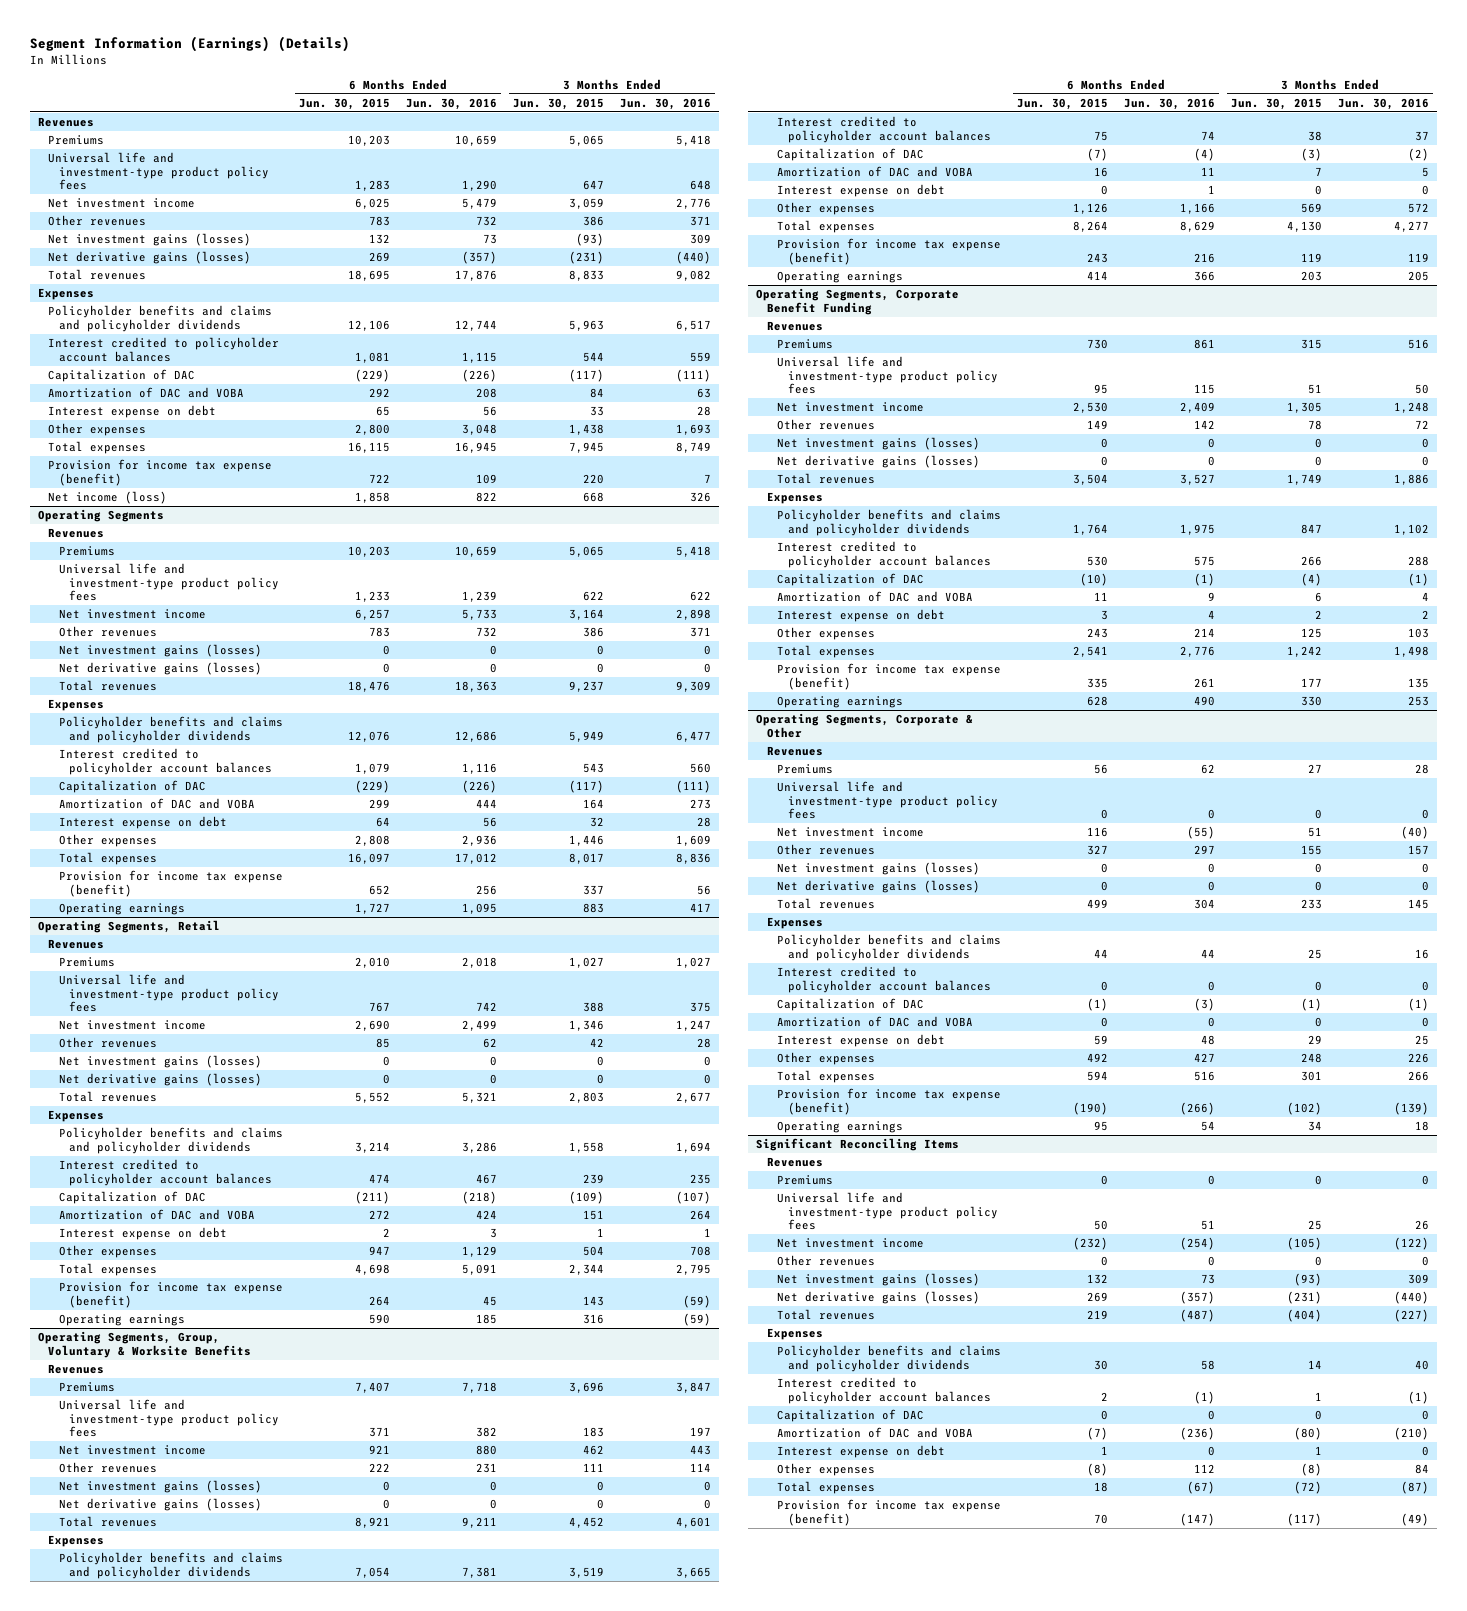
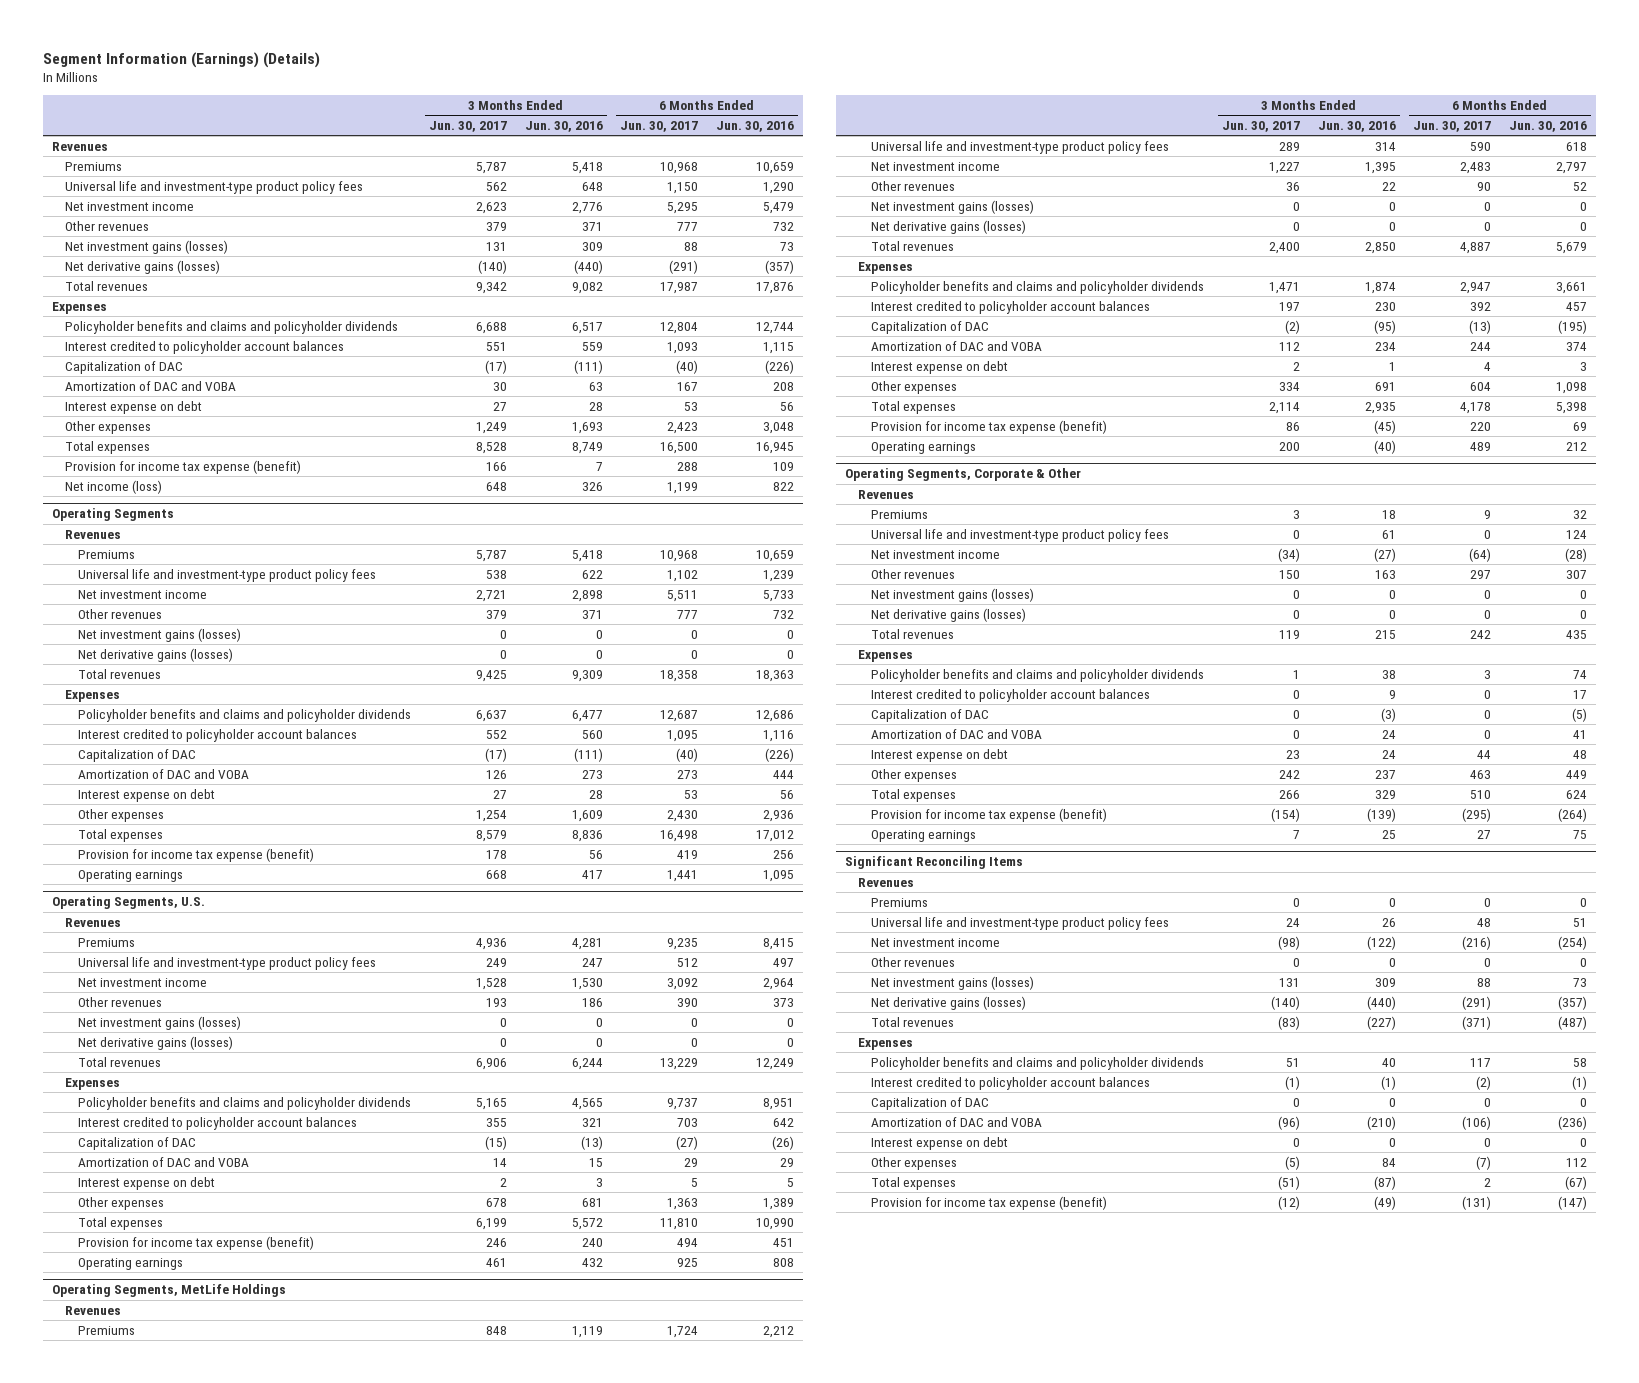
- | 6 Months Ended Jun. 30, 2015 | 6 Months Ended Jun. 30, 2016 | 3 Months Ended Jun. 30, 2015 | 3 Months Ended Jun. 30, 2016
+ | 3 Months Ended Jun. 30, 2017 | 3 Months Ended Jun. 30, 2016 | 6 Months Ended Jun. 30, 2017 | 6 Months Ended Jun. 30, 2016
- Operating Segments, Retail
- Revenues
- Premiums | 2,010 | 2,018 | 1,027 | 1,027
- Universal life and investment-type product policy fees | 767 | 742 | 388 | 375
- Net investment income | 2,690 | 2,499 | 1,346 | 1,247
- Other revenues | 85 | 62 | 42 | 28
- Net investment gains (losses) | 0 | 0 | 0 | 0
- Net derivative gains (losses) | 0 | 0 | 0 | 0
- Total revenues | 5,552 | 5,321 | 2,803 | 2,677
- Expenses
- Policyholder benefits and claims and policyholder dividends | 3,214 | 3,286 | 1,558 | 1,694
- Interest credited to policyholder account balances | 474 | 467 | 239 | 235
- Capitalization of DAC | (211) | (218) | (109) | (107)
- Amortization of DAC and VOBA | 272 | 424 | 151 | 264
- Interest expense on debt | 2 | 3 | 1 | 1
- Other expenses | 947 | 1,129 | 504 | 708
- Total expenses | 4,698 | 5,091 | 2,344 | 2,795
- Provision for income tax expense (benefit) | 264 | 45 | 143 | (59)
- Operating earnings | 590 | 185 | 316 | (59)
- Operating Segments, Group, Voluntary & Worksite Benefits
+ Operating Segments, U.S.
- Premiums | 7,407 | 7,718 | 3,696 | 3,847
- Universal life and investment-type product policy fees | 371 | 382 | 183 | 197
- Net investment income | 921 | 880 | 462 | 443
- Other revenues | 222 | 231 | 111 | 114
+ Premiums | 4,936 | 4,281 | 9,235 | 8,415
+ Universal life and investment-type product policy fees | 249 | 247 | 512 | 497
+ Net investment income | 1,528 | 1,530 | 3,092 | 2,964
+ Other revenues | 193 | 186 | 390 | 373
- Total revenues | 8,921 | 9,211 | 4,452 | 4,601
+ Total revenues | 6,906 | 6,244 | 13,229 | 12,249
- Policyholder benefits and claims and policyholder dividends | 7,054 | 7,381 | 3,519 | 3,665
- Interest credited to policyholder account balances | 75 | 74 | 38 | 37
- Capitalization of DAC | (7) | (4) | (3) | (2)
- Amortization of DAC and VOBA | 16 | 11 | 7 | 5
- Interest expense on debt | 0 | 1 | 0 | 0
- Other expenses | 1,126 | 1,166 | 569 | 572
- Total expenses | 8,264 | 8,629 | 4,130 | 4,277
- Provision for income tax expense (benefit) | 243 | 216 | 119 | 119
- Operating earnings | 414 | 366 | 203 | 205
- Operating Segments, Corporate Benefit Funding
+ Policyholder benefits and claims and policyholder dividends | 5,165 | 4,565 | 9,737 | 8,951
+ Interest credited to policyholder account balances | 355 | 321 | 703 | 642
+ Capitalization of DAC | (15) | (13) | (27) | (26)
+ Amortization of DAC and VOBA | 14 | 15 | 29 | 29
+ Interest expense on debt | 2 | 3 | 5 | 5
+ Other expenses | 678 | 681 | 1,363 | 1,389
+ Total expenses | 6,199 | 5,572 | 11,810 | 10,990
+ Provision for income tax expense (benefit) | 246 | 240 | 494 | 451
+ Operating earnings | 461 | 432 | 925 | 808
+ Operating Segments, MetLife Holdings
- Premiums | 730 | 861 | 315 | 516
- Universal life and investment-type product policy fees | 95 | 115 | 51 | 50
- Net investment income | 2,530 | 2,409 | 1,305 | 1,248
- Other revenues | 149 | 142 | 78 | 72
+ Premiums | 848 | 1,119 | 1,724 | 2,212
+ Universal life and investment-type product policy fees | 289 | 314 | 590 | 618
+ Net investment income | 1,227 | 1,395 | 2,483 | 2,797
+ Other revenues | 36 | 22 | 90 | 52
- Total revenues | 3,504 | 3,527 | 1,749 | 1,886
+ Total revenues | 2,400 | 2,850 | 4,887 | 5,679
- Policyholder benefits and claims and policyholder dividends | 1,764 | 1,975 | 847 | 1,102
- Interest credited to policyholder account balances | 530 | 575 | 266 | 288
- Capitalization of DAC | (10) | (1) | (4) | (1)
- Amortization of DAC and VOBA | 11 | 9 | 6 | 4
- Interest expense on debt | 3 | 4 | 2 | 2
- Other expenses | 243 | 214 | 125 | 103
- Total expenses | 2,541 | 2,776 | 1,242 | 1,498
- Provision for income tax expense (benefit) | 335 | 261 | 177 | 135
- Operating earnings | 628 | 490 | 330 | 253
+ Policyholder benefits and claims and policyholder dividends | 1,471 | 1,874 | 2,947 | 3,661
+ Interest credited to policyholder account balances | 197 | 230 | 392 | 457
+ Capitalization of DAC | (2) | (95) | (13) | (195)
+ Amortization of DAC and VOBA | 112 | 234 | 244 | 374
+ Interest expense on debt | 2 | 1 | 4 | 3
+ Other expenses | 334 | 691 | 604 | 1,098
+ Total expenses | 2,114 | 2,935 | 4,178 | 5,398
+ Provision for income tax expense (benefit) | 86 | (45) | 220 | 69
+ Operating earnings | 200 | (40) | 489 | 212
@ Operating Segments, Corporate & Other
- Premiums | 56 | 62 | 27 | 28
- Universal life and investment-type product policy fees | 0 | 0 | 0 | 0
- Net investment income | 116 | (55) | 51 | (40)
- Other revenues | 327 | 297 | 155 | 157
+ Premiums | 3 | 18 | 9 | 32
+ Universal life and investment-type product policy fees | 0 | 61 | 0 | 124
+ Net investment income | (34) | (27) | (64) | (28)
+ Other revenues | 150 | 163 | 297 | 307
- Total revenues | 499 | 304 | 233 | 145
+ Total revenues | 119 | 215 | 242 | 435
- Policyholder benefits and claims and policyholder dividends | 44 | 44 | 25 | 16
- Interest credited to policyholder account balances | 0 | 0 | 0 | 0
- Capitalization of DAC | (1) | (3) | (1) | (1)
- Amortization of DAC and VOBA | 0 | 0 | 0 | 0
- Interest expense on debt | 59 | 48 | 29 | 25
- Other expenses | 492 | 427 | 248 | 226
- Total expenses | 594 | 516 | 301 | 266
- Provision for income tax expense (benefit) | (190) | (266) | (102) | (139)
- Operating earnings | 95 | 54 | 34 | 18
+ Policyholder benefits and claims and policyholder dividends | 1 | 38 | 3 | 74
+ Interest credited to policyholder account balances | 0 | 9 | 0 | 17
+ Capitalization of DAC | 0 | (3) | 0 | (5)
+ Amortization of DAC and VOBA | 0 | 24 | 0 | 41
+ Interest expense on debt | 23 | 24 | 44 | 48
+ Other expenses | 242 | 237 | 463 | 449
+ Total expenses | 266 | 329 | 510 | 624
+ Provision for income tax expense (benefit) | (154) | (139) | (295) | (264)
+ Operating earnings | 7 | 25 | 27 | 75

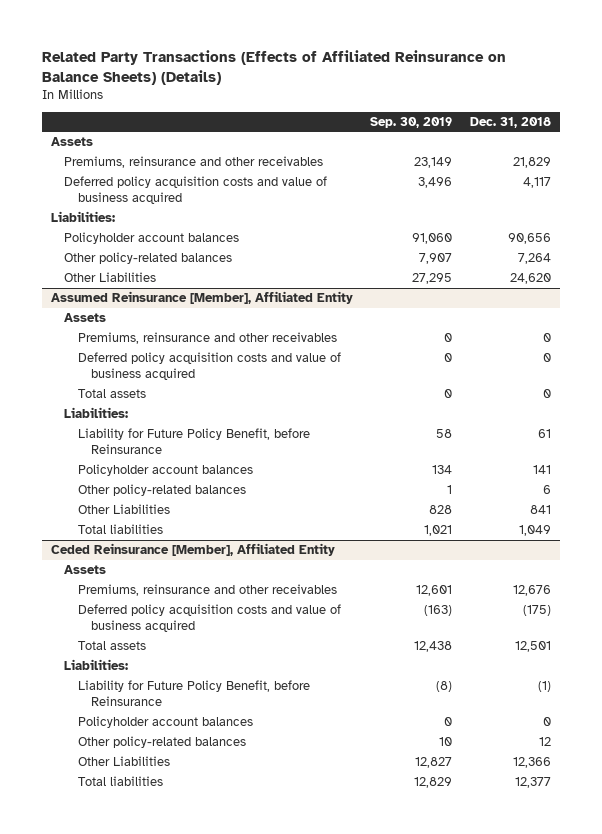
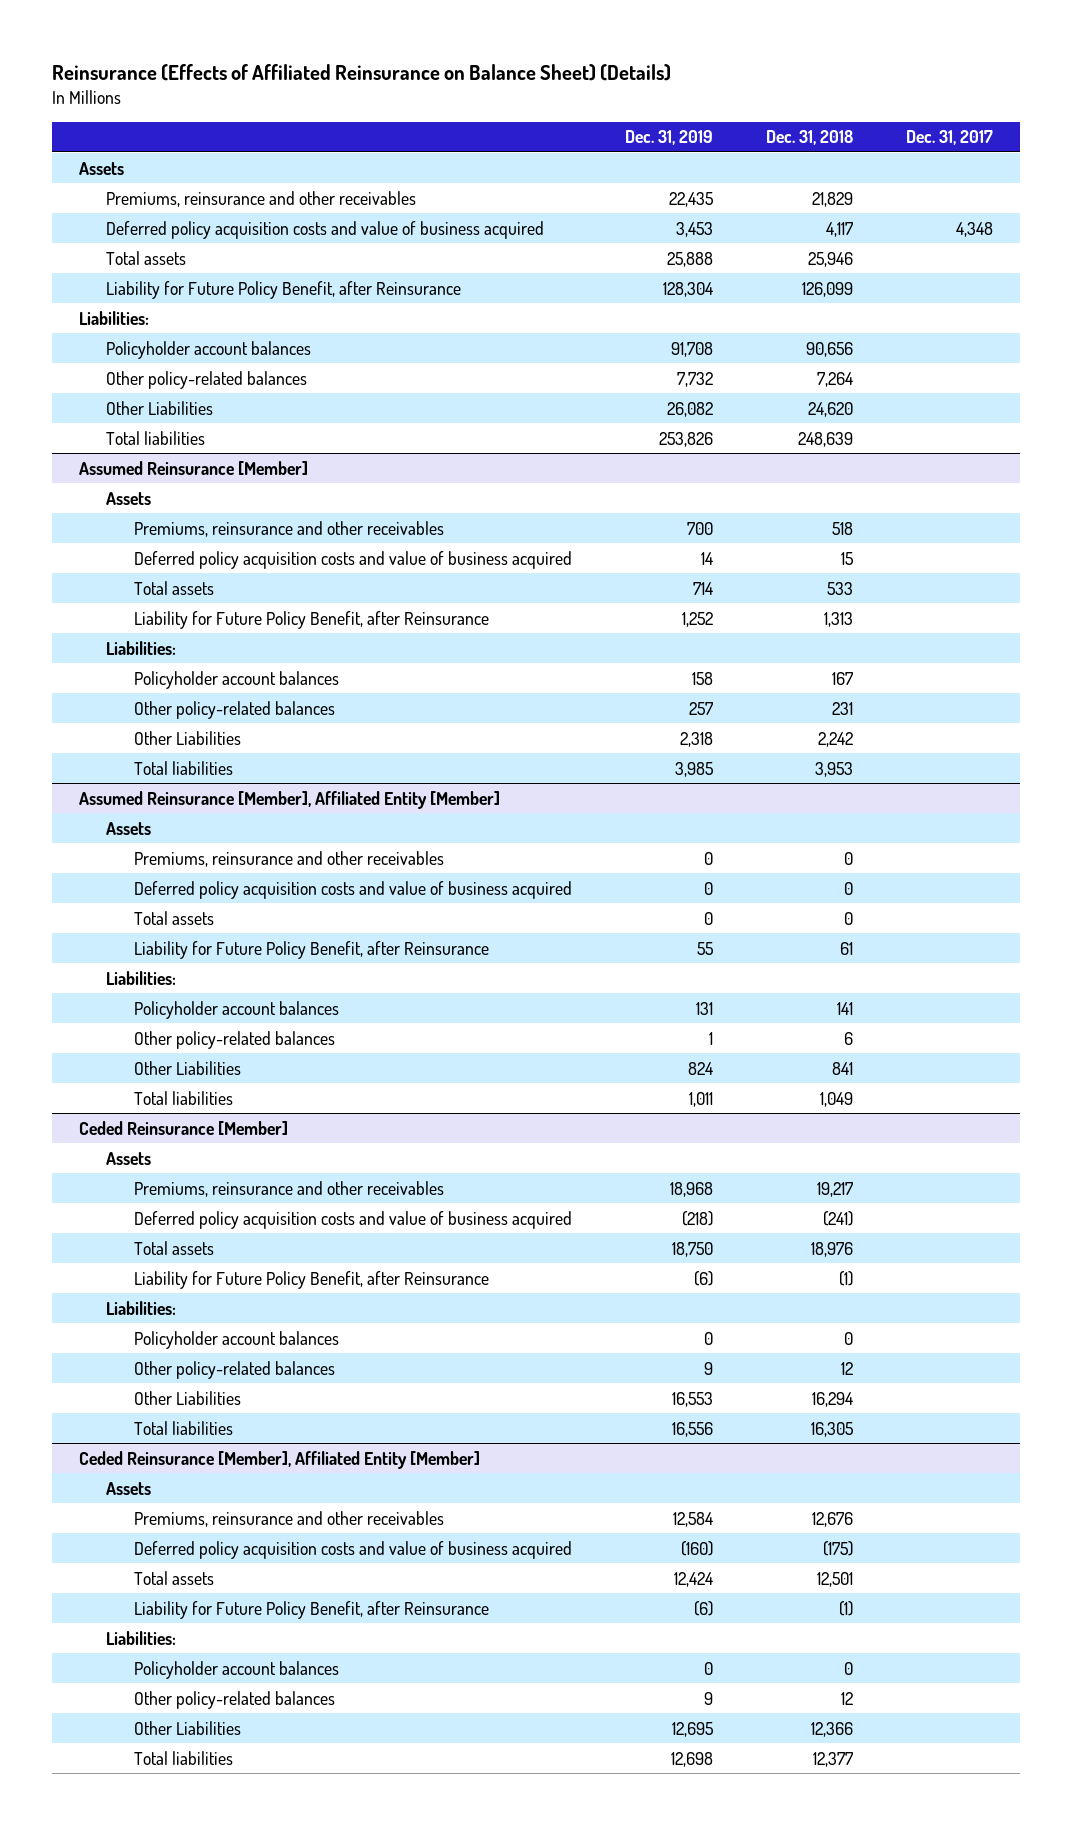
- Related Party Transactions (Effects of Affiliated Reinsurance on Balance Sheets) (Details)
+ Reinsurance (Effects of Affiliated Reinsurance on Balance Sheet) (Details)
- | Sep. 30, 2019 | Dec. 31, 2018
+ | Dec. 31, 2019 | Dec. 31, 2018 | Dec. 31, 2017
+ Total assets | 25,888 | 25,946 |
+ Liability for Future Policy Benefit, after Reinsurance | 128,304 | 126,099 |
- Assumed Reinsurance [Member], Affiliated Entity
+ Total liabilities | 253,826 | 248,639 |
+ Assumed Reinsurance [Member]
+ Premiums, reinsurance and other receivables | 700 | 518 |
+ Deferred policy acquisition costs and value of business acquired | 14 | 15 |
+ Total assets | 714 | 533 |
+ Liability for Future Policy Benefit, after Reinsurance | 1,252 | 1,313 |
+ Liabilities:
+ Policyholder account balances | 158 | 167 |
+ Other policy-related balances | 257 | 231 |
+ Other Liabilities | 2,318 | 2,242 |
+ Total liabilities | 3,985 | 3,953 |
+ Assumed Reinsurance [Member], Affiliated Entity [Member]
+ Assets
+ Liability for Future Policy Benefit, after Reinsurance | 55 | 61 |
- Liability for Future Policy Benefit, before Reinsurance | 58 | 61
- Ceded Reinsurance [Member], Affiliated Entity
+ Ceded Reinsurance [Member]
+ Premiums, reinsurance and other receivables | 18,968 | 19,217 |
+ Deferred policy acquisition costs and value of business acquired | (218) | (241) |
+ Total assets | 18,750 | 18,976 |
+ Liability for Future Policy Benefit, after Reinsurance | (6) | (1) |
+ Liabilities:
+ Policyholder account balances | 0 | 0 |
+ Other policy-related balances | 9 | 12 |
+ Other Liabilities | 16,553 | 16,294 |
+ Total liabilities | 16,556 | 16,305 |
+ Ceded Reinsurance [Member], Affiliated Entity [Member]
+ Assets
+ Liability for Future Policy Benefit, after Reinsurance | (6) | (1) |
- Liability for Future Policy Benefit, before Reinsurance | (8) | (1)

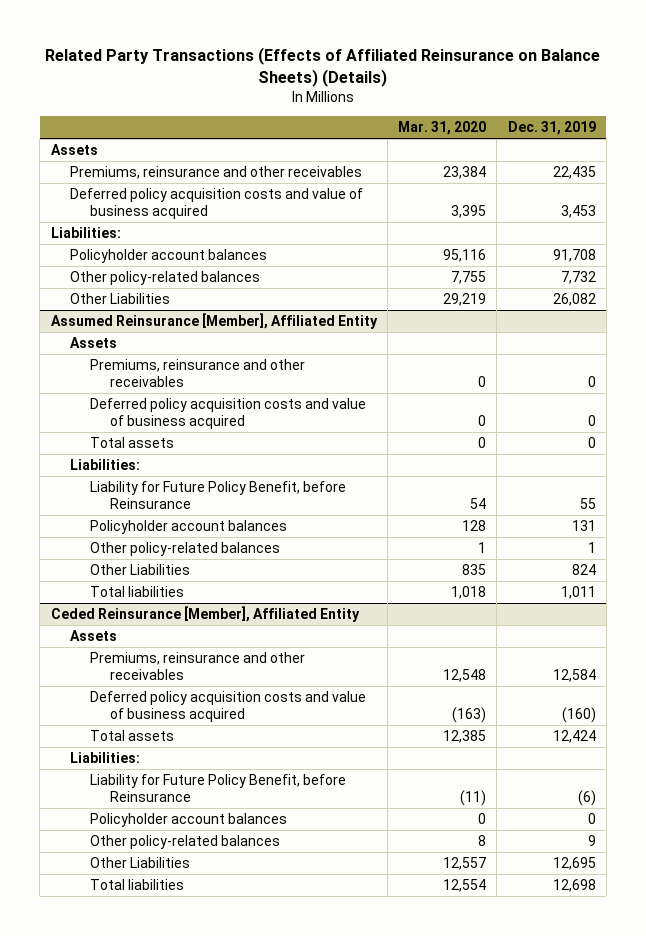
- Reinsurance (Effects of Affiliated Reinsurance on Balance Sheet) (Details)
+ Related Party Transactions (Effects of Affiliated Reinsurance on Balance Sheets) (Details)
- | Dec. 31, 2019 | Dec. 31, 2018 | Dec. 31, 2017
+ | Mar. 31, 2020 | Dec. 31, 2019
- Total assets | 25,888 | 25,946 |
- Liability for Future Policy Benefit, after Reinsurance | 128,304 | 126,099 |
- Total liabilities | 253,826 | 248,639 |
- Assumed Reinsurance [Member]
- Assets
- Premiums, reinsurance and other receivables | 700 | 518 |
- Deferred policy acquisition costs and value of business acquired | 14 | 15 |
- Total assets | 714 | 533 |
- Liability for Future Policy Benefit, after Reinsurance | 1,252 | 1,313 |
- Liabilities:
- Policyholder account balances | 158 | 167 |
- Other policy-related balances | 257 | 231 |
- Other Liabilities | 2,318 | 2,242 |
- Total liabilities | 3,985 | 3,953 |
- Assumed Reinsurance [Member], Affiliated Entity [Member]
+ Assumed Reinsurance [Member], Affiliated Entity
- Liability for Future Policy Benefit, after Reinsurance | 55 | 61 |
+ Liability for Future Policy Benefit, before Reinsurance | 54 | 55
- Ceded Reinsurance [Member]
- Assets
- Premiums, reinsurance and other receivables | 18,968 | 19,217 |
- Deferred policy acquisition costs and value of business acquired | (218) | (241) |
- Total assets | 18,750 | 18,976 |
- Liability for Future Policy Benefit, after Reinsurance | (6) | (1) |
- Liabilities:
- Policyholder account balances | 0 | 0 |
- Other policy-related balances | 9 | 12 |
- Other Liabilities | 16,553 | 16,294 |
- Total liabilities | 16,556 | 16,305 |
- Ceded Reinsurance [Member], Affiliated Entity [Member]
+ Ceded Reinsurance [Member], Affiliated Entity
- Liability for Future Policy Benefit, after Reinsurance | (6) | (1) |
+ Liability for Future Policy Benefit, before Reinsurance | (11) | (6)

